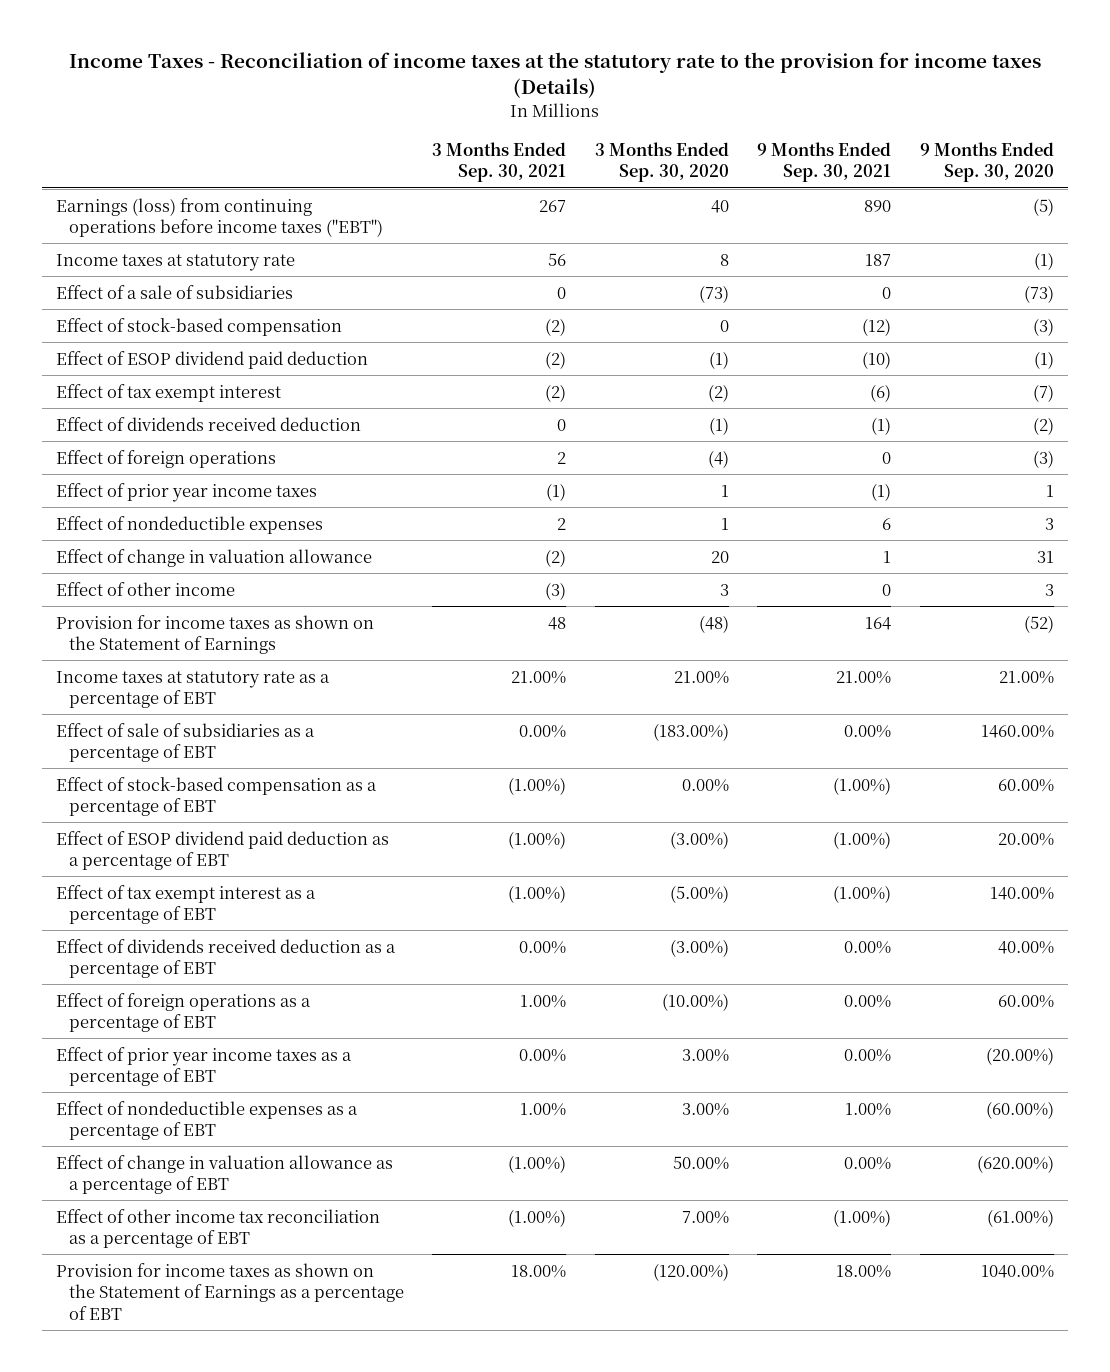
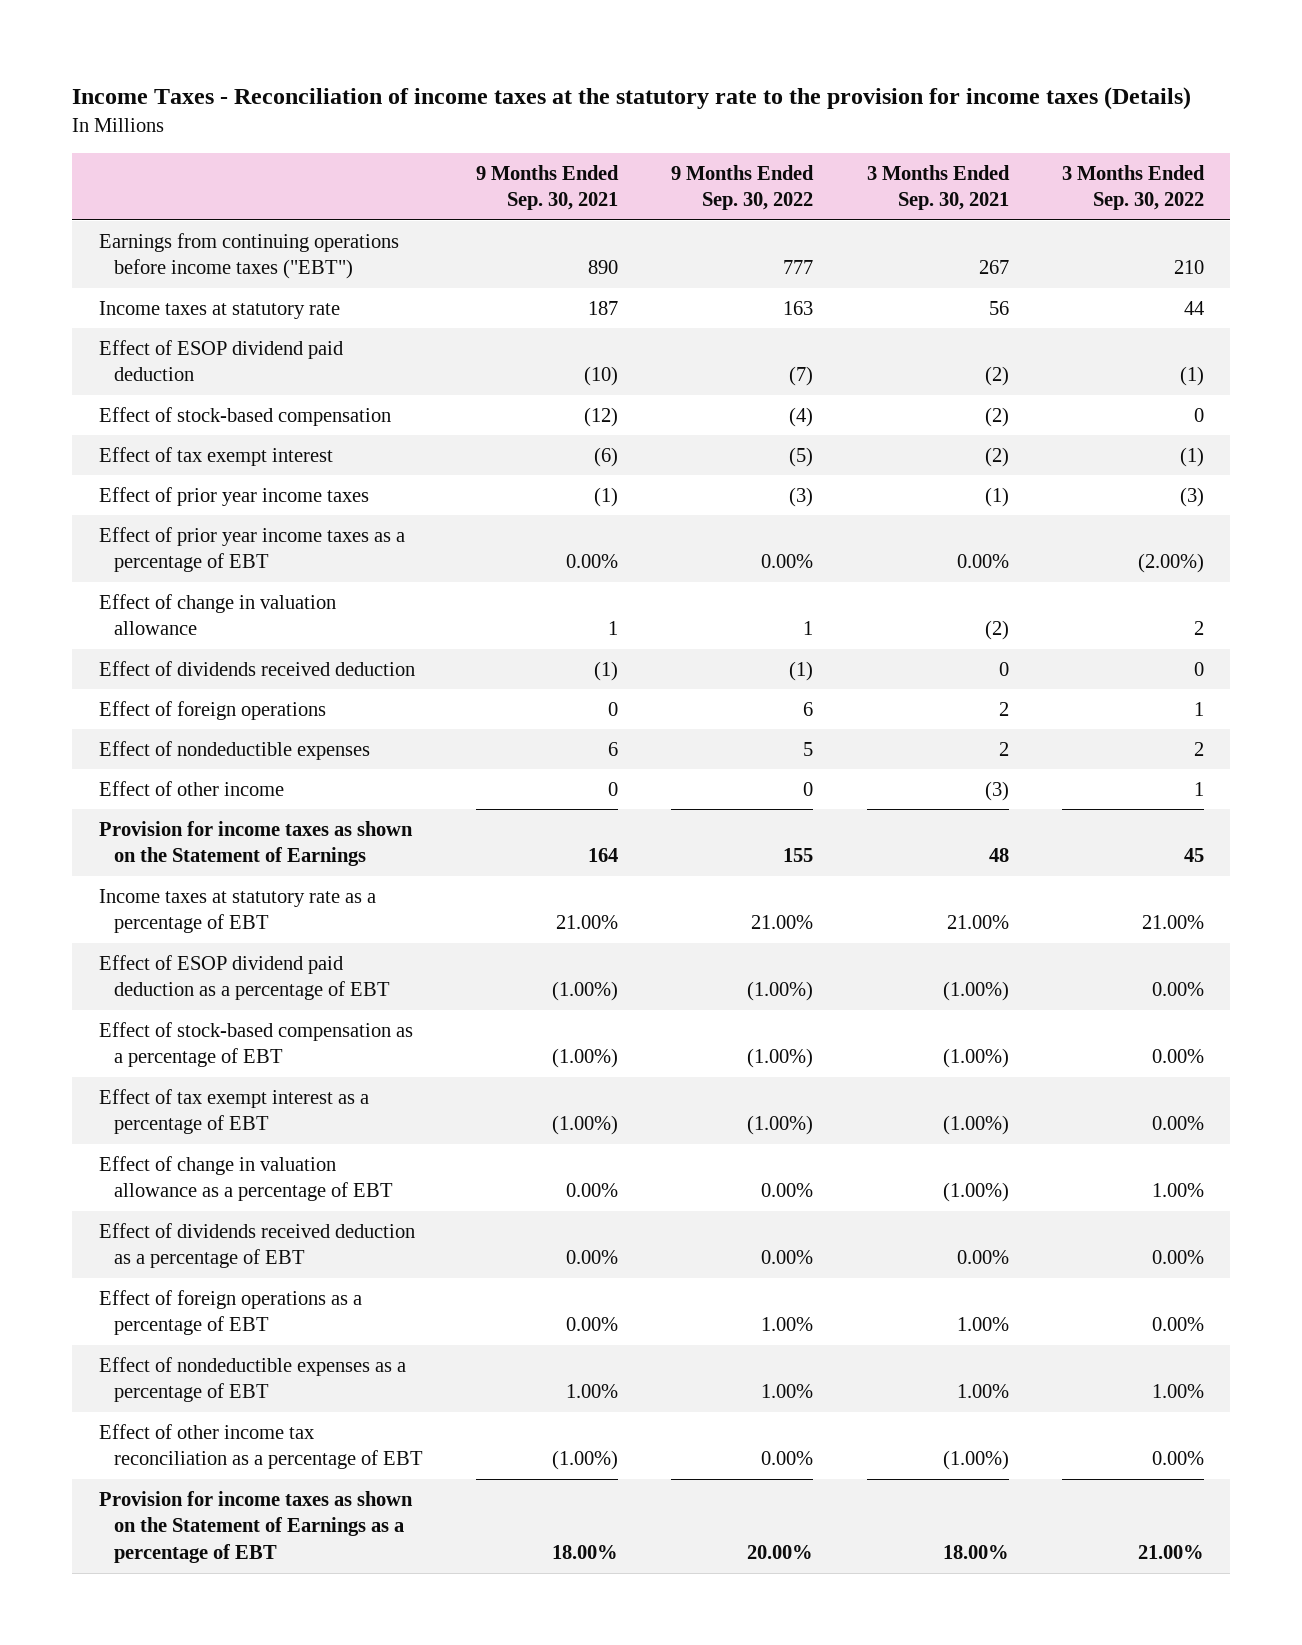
- | 3 Months Ended Sep. 30, 2021 | 3 Months Ended Sep. 30, 2020 | 9 Months Ended Sep. 30, 2021 | 9 Months Ended Sep. 30, 2020
+ | 9 Months Ended Sep. 30, 2021 | 9 Months Ended Sep. 30, 2022 | 3 Months Ended Sep. 30, 2021 | 3 Months Ended Sep. 30, 2022
- Earnings (loss) from continuing operations before income taxes ("EBT") | 267 | 40 | 890 | (5)
+ Earnings from continuing operations before income taxes ("EBT") | 890 | 777 | 267 | 210
- Effect of a sale of subsidiaries | 0 | (73) | 0 | (73)
moved down: Effect of stock-based compensation | (12) | (4) | (2) | 0
moved up: Effect of prior year income taxes | (1) | (3) | (1) | (3)
moved up: Effect of prior year income taxes as a percentage of EBT | 0.00% | 0.00% | 0.00% | (2.00%)
moved up: Effect of change in valuation allowance | 1 | 1 | (2) | 2
- Effect of sale of subsidiaries as a percentage of EBT | 0.00% | (183.00%) | 0.00% | 1460.00%
moved down: Effect of stock-based compensation as a percentage of EBT | (1.00%) | (1.00%) | (1.00%) | 0.00%
moved up: Effect of change in valuation allowance as a percentage of EBT | 0.00% | 0.00% | (1.00%) | 1.00%

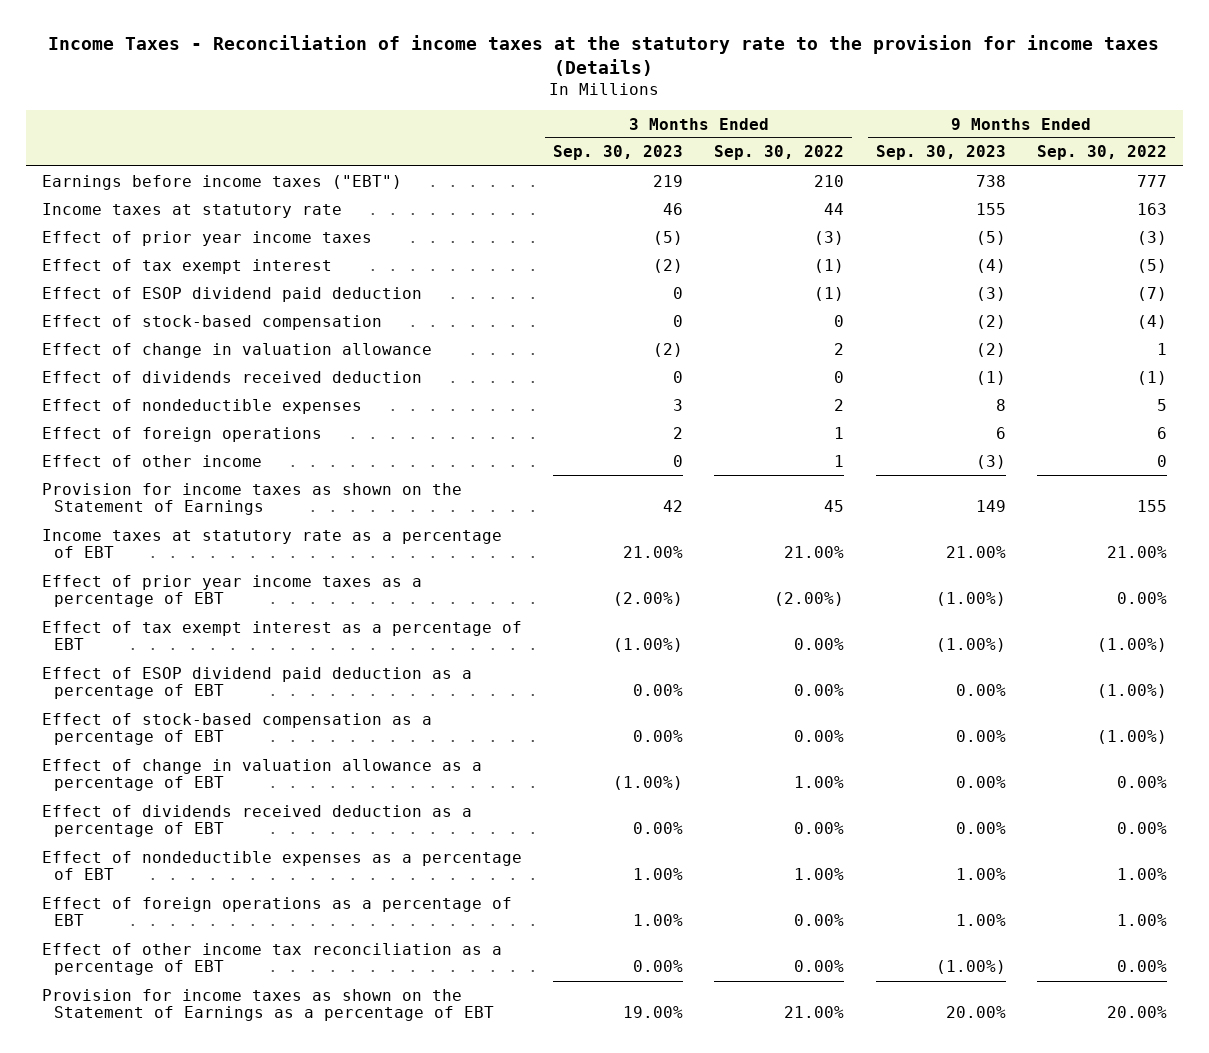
- | 9 Months Ended Sep. 30, 2021 | 9 Months Ended Sep. 30, 2022 | 3 Months Ended Sep. 30, 2021 | 3 Months Ended Sep. 30, 2022
+ | 3 Months Ended Sep. 30, 2023 | 3 Months Ended Sep. 30, 2022 | 9 Months Ended Sep. 30, 2023 | 9 Months Ended Sep. 30, 2022
- Earnings from continuing operations before income taxes ("EBT") | 890 | 777 | 267 | 210
+ Earnings before income taxes ("EBT") | 219 | 210 | 738 | 777
moved up: Effect of prior year income taxes | (5) | (3) | (5) | (3)
moved up: Effect of tax exempt interest | (2) | (1) | (4) | (5)
moved down: Effect of foreign operations | 2 | 1 | 6 | 6
moved down: Effect of prior year income taxes as a percentage of EBT | (2.00%) | (2.00%) | (1.00%) | 0.00%
moved up: Effect of tax exempt interest as a percentage of EBT | (1.00%) | 0.00% | (1.00%) | (1.00%)
moved down: Effect of foreign operations as a percentage of EBT | 1.00% | 0.00% | 1.00% | 1.00%

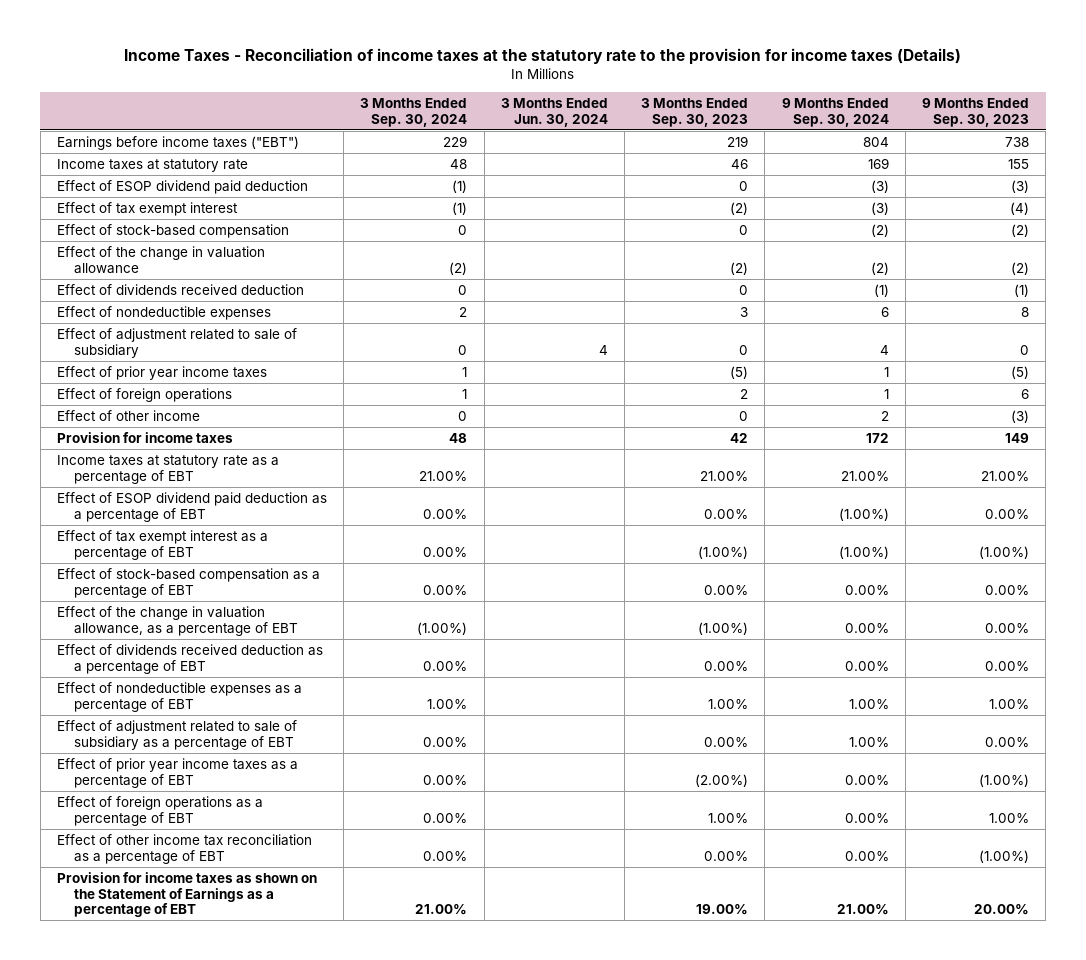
- | 3 Months Ended Sep. 30, 2023 | 3 Months Ended Sep. 30, 2022 | 9 Months Ended Sep. 30, 2023 | 9 Months Ended Sep. 30, 2022
+ | 3 Months Ended Sep. 30, 2024 | 3 Months Ended Jun. 30, 2024 | 3 Months Ended Sep. 30, 2023 | 9 Months Ended Sep. 30, 2024 | 9 Months Ended Sep. 30, 2023
moved down: Effect of tax exempt interest | (1) | | (2) | (3) | (4)
- Effect of change in valuation allowance | (2) | 2 | (2) | 1
+ Effect of the change in valuation allowance | (2) | | (2) | (2) | (2)
+ Effect of adjustment related to sale of subsidiary | 0 | 4 | 0 | 4 | 0
moved down: Effect of prior year income taxes | 1 | | (5) | 1 | (5)
- Provision for income taxes as shown on the Statement of Earnings | 42 | 45 | 149 | 155
+ Provision for income taxes | 48 | | 42 | 172 | 149
moved down: Effect of tax exempt interest as a percentage of EBT | 0.00% | | (1.00%) | (1.00%) | (1.00%)
- Effect of change in valuation allowance as a percentage of EBT | (1.00%) | 1.00% | 0.00% | 0.00%
+ Effect of the change in valuation allowance, as a percentage of EBT | (1.00%) | | (1.00%) | 0.00% | 0.00%
+ Effect of adjustment related to sale of subsidiary as a percentage of EBT | 0.00% | | 0.00% | 1.00% | 0.00%
moved down: Effect of prior year income taxes as a percentage of EBT | 0.00% | | (2.00%) | 0.00% | (1.00%)

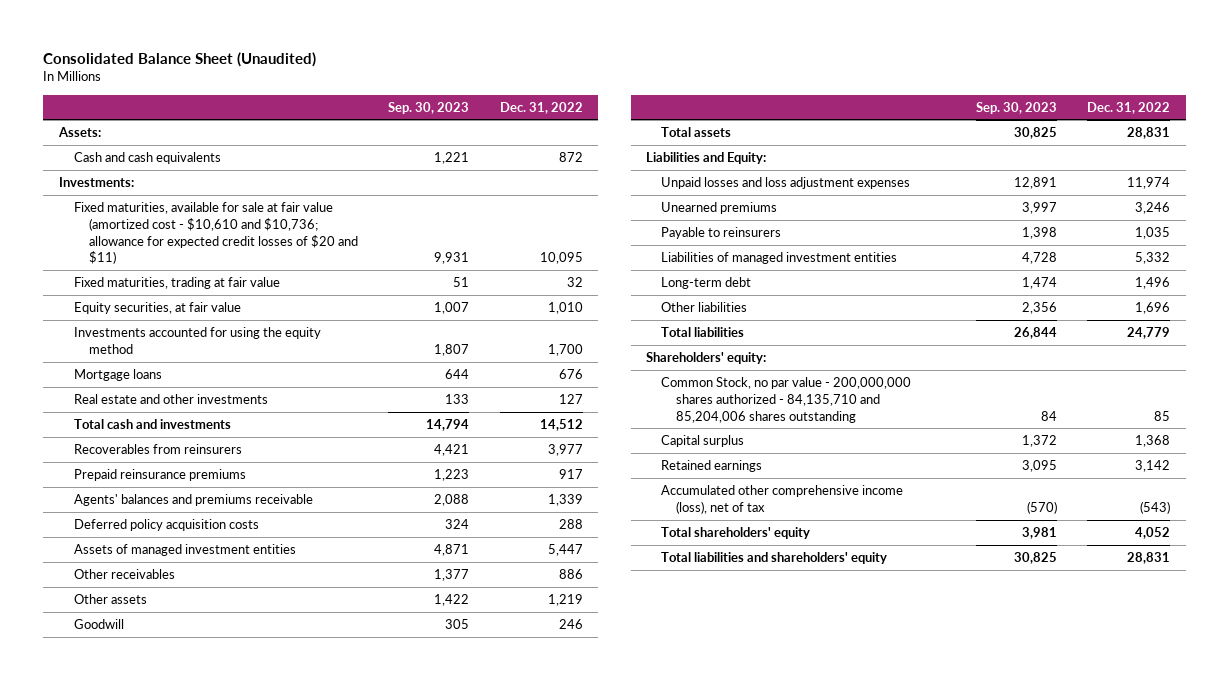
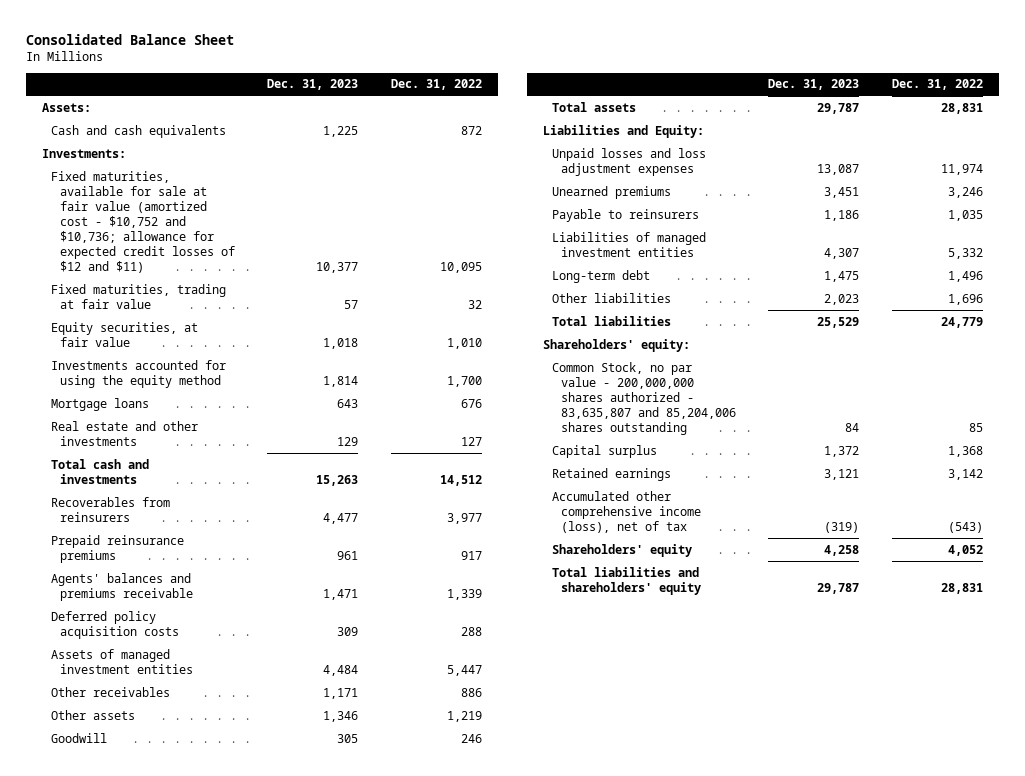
- Consolidated Balance Sheet (Unaudited)
+ Consolidated Balance Sheet
- | Sep. 30, 2023 | Dec. 31, 2022
+ | Dec. 31, 2023 | Dec. 31, 2022
- Fixed maturities, available for sale at fair value (amortized cost - $10,610 and $10,736; allowance for expected credit losses of $20 and $11) | 9,931 | 10,095
+ Fixed maturities, available for sale at fair value (amortized cost - $10,752 and $10,736; allowance for expected credit losses of $12 and $11) | 10,377 | 10,095
- Common Stock, no par value - 200,000,000 shares authorized - 84,135,710 and 85,204,006 shares outstanding | 84 | 85
+ Common Stock, no par value - 200,000,000 shares authorized - 83,635,807 and 85,204,006 shares outstanding | 84 | 85
- Total shareholders' equity | 3,981 | 4,052
+ Shareholders' equity | 4,258 | 4,052

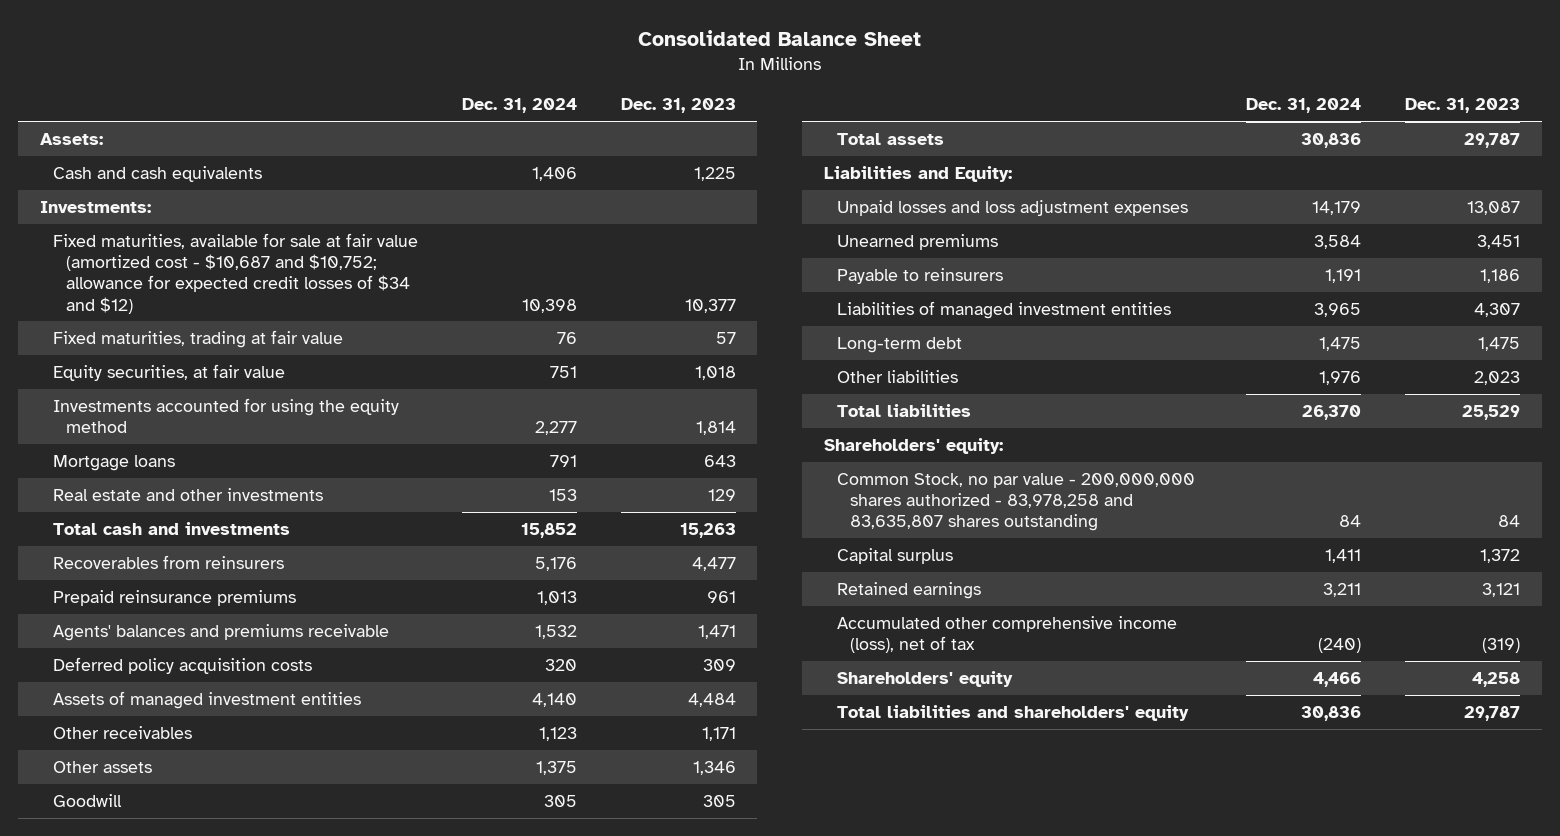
- | Dec. 31, 2023 | Dec. 31, 2022
+ | Dec. 31, 2024 | Dec. 31, 2023
- Fixed maturities, available for sale at fair value (amortized cost - $10,752 and $10,736; allowance for expected credit losses of $12 and $11) | 10,377 | 10,095
+ Fixed maturities, available for sale at fair value (amortized cost - $10,687 and $10,752; allowance for expected credit losses of $34 and $12) | 10,398 | 10,377
- Common Stock, no par value - 200,000,000 shares authorized - 83,635,807 and 85,204,006 shares outstanding | 84 | 85
+ Common Stock, no par value - 200,000,000 shares authorized - 83,978,258 and 83,635,807 shares outstanding | 84 | 84

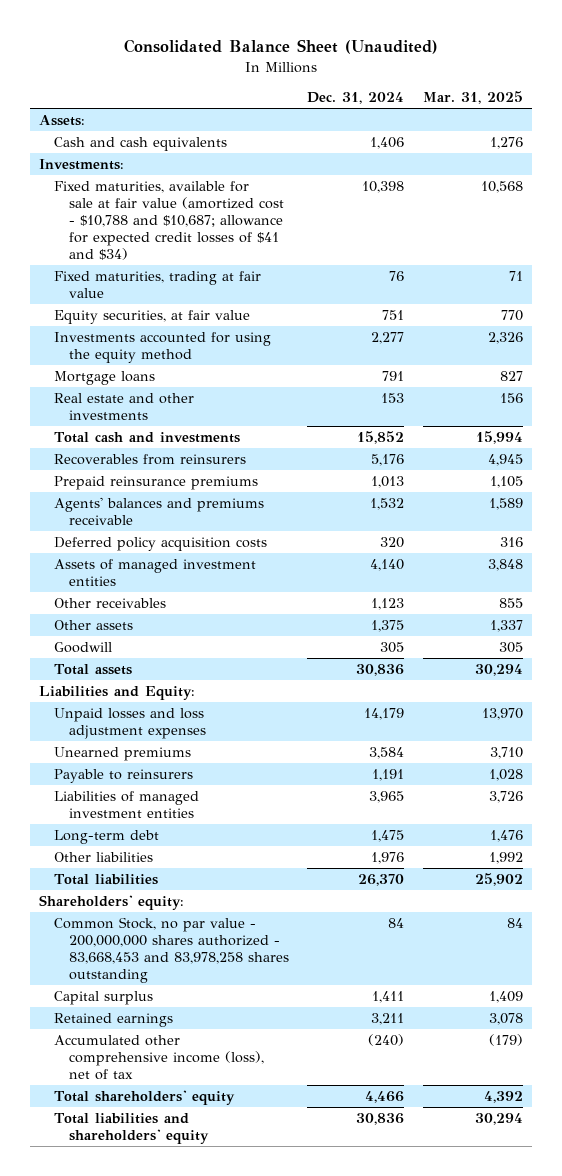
- Consolidated Balance Sheet
+ Consolidated Balance Sheet (Unaudited)
- | Dec. 31, 2024 | Dec. 31, 2023
+ | Dec. 31, 2024 | Mar. 31, 2025
- Fixed maturities, available for sale at fair value (amortized cost - $10,687 and $10,752; allowance for expected credit losses of $34 and $12) | 10,398 | 10,377
+ Fixed maturities, available for sale at fair value (amortized cost - $10,788 and $10,687; allowance for expected credit losses of $41 and $34) | 10,398 | 10,568
- Common Stock, no par value - 200,000,000 shares authorized - 83,978,258 and 83,635,807 shares outstanding | 84 | 84
+ Common Stock, no par value - 200,000,000 shares authorized - 83,668,453 and 83,978,258 shares outstanding | 84 | 84
- Shareholders' equity | 4,466 | 4,258
+ Total shareholders' equity | 4,466 | 4,392

